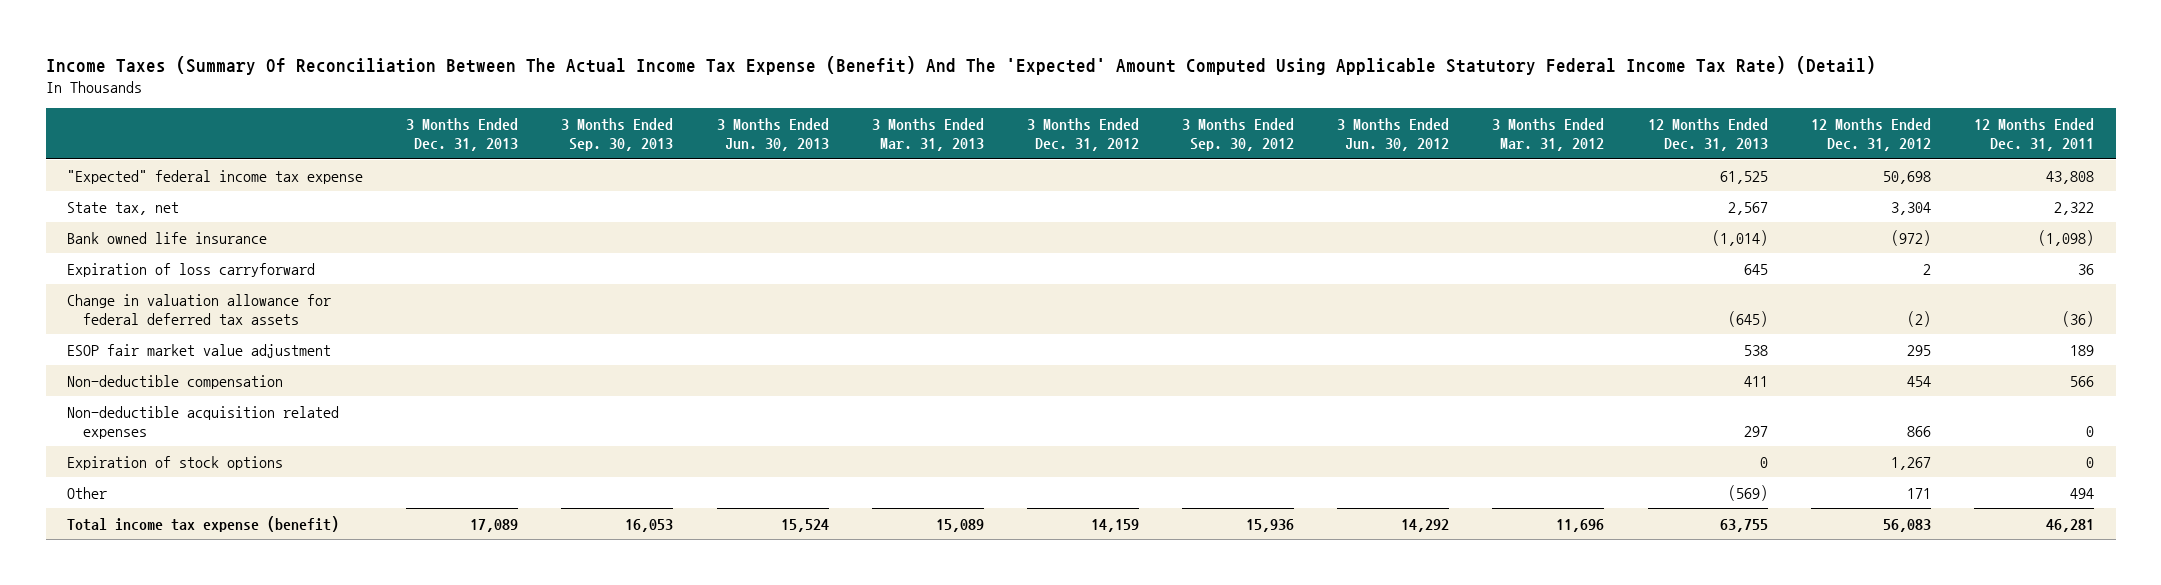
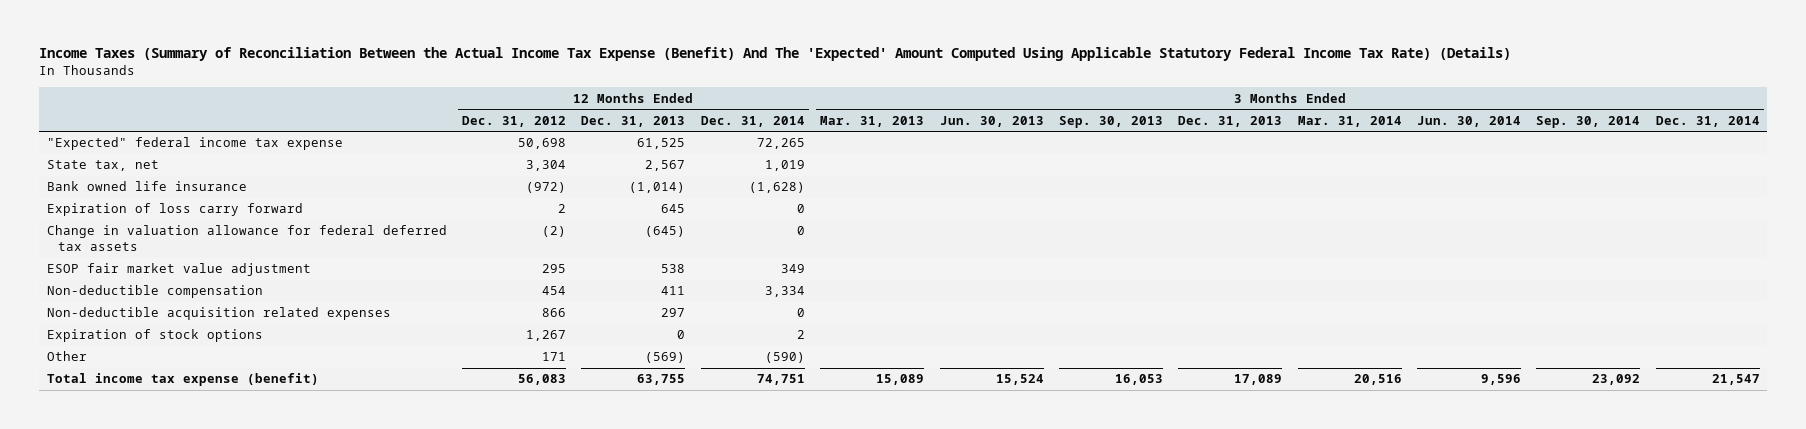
- Income Taxes (Summary Of Reconciliation Between The Actual Income Tax Expense (Benefit) And The 'Expected' Amount Computed Using Applicable Statutory Federal Income Tax Rate) (Detail)
+ Income Taxes (Summary of Reconciliation Between the Actual Income Tax Expense (Benefit) And The 'Expected' Amount Computed Using Applicable Statutory Federal Income Tax Rate) (Details)
- | 3 Months Ended Dec. 31, 2013 | 3 Months Ended Sep. 30, 2013 | 3 Months Ended Jun. 30, 2013 | 3 Months Ended Mar. 31, 2013 | 3 Months Ended Dec. 31, 2012 | 3 Months Ended Sep. 30, 2012 | 3 Months Ended Jun. 30, 2012 | 3 Months Ended Mar. 31, 2012 | 12 Months Ended Dec. 31, 2013 | 12 Months Ended Dec. 31, 2012 | 12 Months Ended Dec. 31, 2011
+ | 12 Months Ended Dec. 31, 2012 | 12 Months Ended Dec. 31, 2013 | 12 Months Ended Dec. 31, 2014 | 3 Months Ended Mar. 31, 2013 | 3 Months Ended Jun. 30, 2013 | 3 Months Ended Sep. 30, 2013 | 3 Months Ended Dec. 31, 2013 | 3 Months Ended Mar. 31, 2014 | 3 Months Ended Jun. 30, 2014 | 3 Months Ended Sep. 30, 2014 | 3 Months Ended Dec. 31, 2014
- Expiration of loss carryforward | | | | | | | | | 645 | 2 | 36
+ Expiration of loss carry forward | 2 | 645 | 0 | | | | | | | |

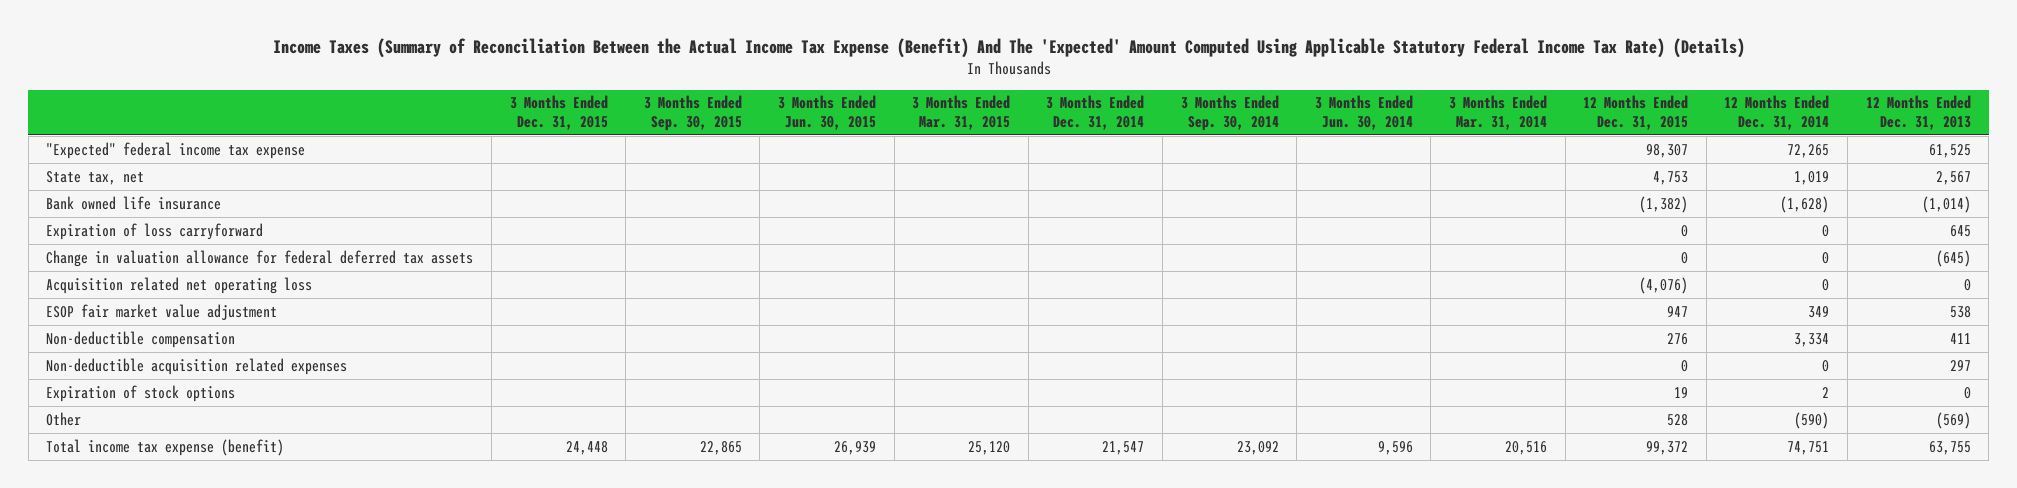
- | 12 Months Ended Dec. 31, 2012 | 12 Months Ended Dec. 31, 2013 | 12 Months Ended Dec. 31, 2014 | 3 Months Ended Mar. 31, 2013 | 3 Months Ended Jun. 30, 2013 | 3 Months Ended Sep. 30, 2013 | 3 Months Ended Dec. 31, 2013 | 3 Months Ended Mar. 31, 2014 | 3 Months Ended Jun. 30, 2014 | 3 Months Ended Sep. 30, 2014 | 3 Months Ended Dec. 31, 2014
+ | 3 Months Ended Dec. 31, 2015 | 3 Months Ended Sep. 30, 2015 | 3 Months Ended Jun. 30, 2015 | 3 Months Ended Mar. 31, 2015 | 3 Months Ended Dec. 31, 2014 | 3 Months Ended Sep. 30, 2014 | 3 Months Ended Jun. 30, 2014 | 3 Months Ended Mar. 31, 2014 | 12 Months Ended Dec. 31, 2015 | 12 Months Ended Dec. 31, 2014 | 12 Months Ended Dec. 31, 2013
- Expiration of loss carry forward | 2 | 645 | 0 | | | | | | | |
+ Expiration of loss carryforward | | | | | | | | | 0 | 0 | 645
+ Acquisition related net operating loss | | | | | | | | | (4,076) | 0 | 0

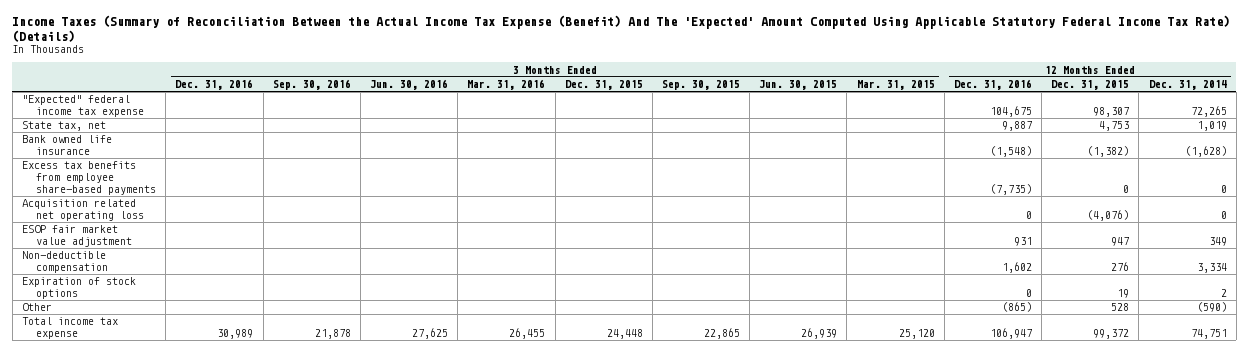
- | 3 Months Ended Dec. 31, 2015 | 3 Months Ended Sep. 30, 2015 | 3 Months Ended Jun. 30, 2015 | 3 Months Ended Mar. 31, 2015 | 3 Months Ended Dec. 31, 2014 | 3 Months Ended Sep. 30, 2014 | 3 Months Ended Jun. 30, 2014 | 3 Months Ended Mar. 31, 2014 | 12 Months Ended Dec. 31, 2015 | 12 Months Ended Dec. 31, 2014 | 12 Months Ended Dec. 31, 2013
+ | 3 Months Ended Dec. 31, 2016 | 3 Months Ended Sep. 30, 2016 | 3 Months Ended Jun. 30, 2016 | 3 Months Ended Mar. 31, 2016 | 3 Months Ended Dec. 31, 2015 | 3 Months Ended Sep. 30, 2015 | 3 Months Ended Jun. 30, 2015 | 3 Months Ended Mar. 31, 2015 | 12 Months Ended Dec. 31, 2016 | 12 Months Ended Dec. 31, 2015 | 12 Months Ended Dec. 31, 2014
- Expiration of loss carryforward | | | | | | | | | 0 | 0 | 645
- Change in valuation allowance for federal deferred tax assets | | | | | | | | | 0 | 0 | (645)
+ Excess tax benefits from employee share-based payments | | | | | | | | | (7,735) | 0 | 0
- Non-deductible acquisition related expenses | | | | | | | | | 0 | 0 | 297
- Total income tax expense (benefit) | 24,448 | 22,865 | 26,939 | 25,120 | 21,547 | 23,092 | 9,596 | 20,516 | 99,372 | 74,751 | 63,755
+ Total income tax expense | 30,989 | 21,878 | 27,625 | 26,455 | 24,448 | 22,865 | 26,939 | 25,120 | 106,947 | 99,372 | 74,751

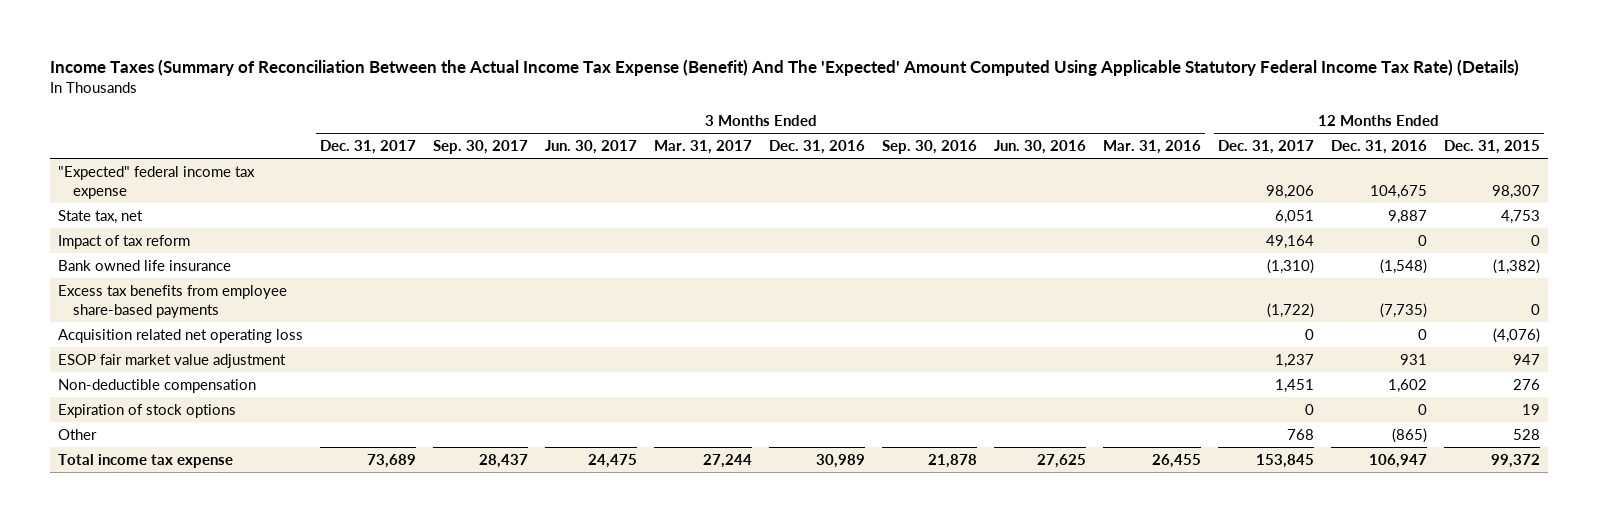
- | 3 Months Ended Dec. 31, 2016 | 3 Months Ended Sep. 30, 2016 | 3 Months Ended Jun. 30, 2016 | 3 Months Ended Mar. 31, 2016 | 3 Months Ended Dec. 31, 2015 | 3 Months Ended Sep. 30, 2015 | 3 Months Ended Jun. 30, 2015 | 3 Months Ended Mar. 31, 2015 | 12 Months Ended Dec. 31, 2016 | 12 Months Ended Dec. 31, 2015 | 12 Months Ended Dec. 31, 2014
+ | 3 Months Ended Dec. 31, 2017 | 3 Months Ended Sep. 30, 2017 | 3 Months Ended Jun. 30, 2017 | 3 Months Ended Mar. 31, 2017 | 3 Months Ended Dec. 31, 2016 | 3 Months Ended Sep. 30, 2016 | 3 Months Ended Jun. 30, 2016 | 3 Months Ended Mar. 31, 2016 | 12 Months Ended Dec. 31, 2017 | 12 Months Ended Dec. 31, 2016 | 12 Months Ended Dec. 31, 2015
+ Impact of tax reform | | | | | | | | | 49,164 | 0 | 0

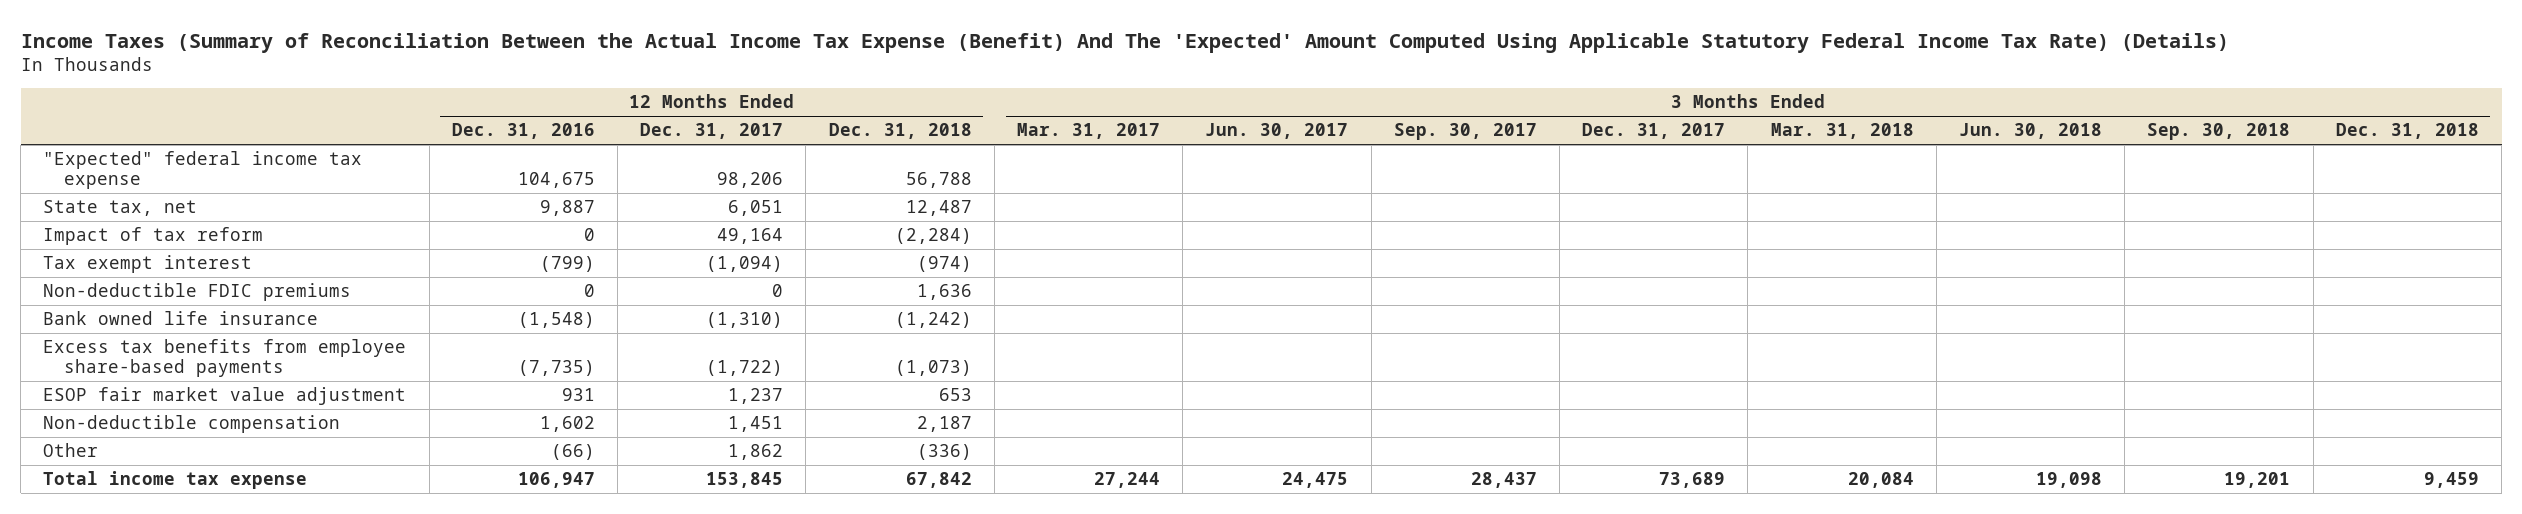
- | 3 Months Ended Dec. 31, 2017 | 3 Months Ended Sep. 30, 2017 | 3 Months Ended Jun. 30, 2017 | 3 Months Ended Mar. 31, 2017 | 3 Months Ended Dec. 31, 2016 | 3 Months Ended Sep. 30, 2016 | 3 Months Ended Jun. 30, 2016 | 3 Months Ended Mar. 31, 2016 | 12 Months Ended Dec. 31, 2017 | 12 Months Ended Dec. 31, 2016 | 12 Months Ended Dec. 31, 2015
+ | 12 Months Ended Dec. 31, 2016 | 12 Months Ended Dec. 31, 2017 | 12 Months Ended Dec. 31, 2018 | 3 Months Ended Mar. 31, 2017 | 3 Months Ended Jun. 30, 2017 | 3 Months Ended Sep. 30, 2017 | 3 Months Ended Dec. 31, 2017 | 3 Months Ended Mar. 31, 2018 | 3 Months Ended Jun. 30, 2018 | 3 Months Ended Sep. 30, 2018 | 3 Months Ended Dec. 31, 2018
+ Tax exempt interest | (799) | (1,094) | (974) | | | | | | | |
+ Non-deductible FDIC premiums | 0 | 0 | 1,636 | | | | | | | |
- Acquisition related net operating loss | | | | | | | | | 0 | 0 | (4,076)
- Expiration of stock options | | | | | | | | | 0 | 0 | 19
- Other | | | | | | | | | 768 | (865) | 528
+ Other | (66) | 1,862 | (336) | | | | | | | |

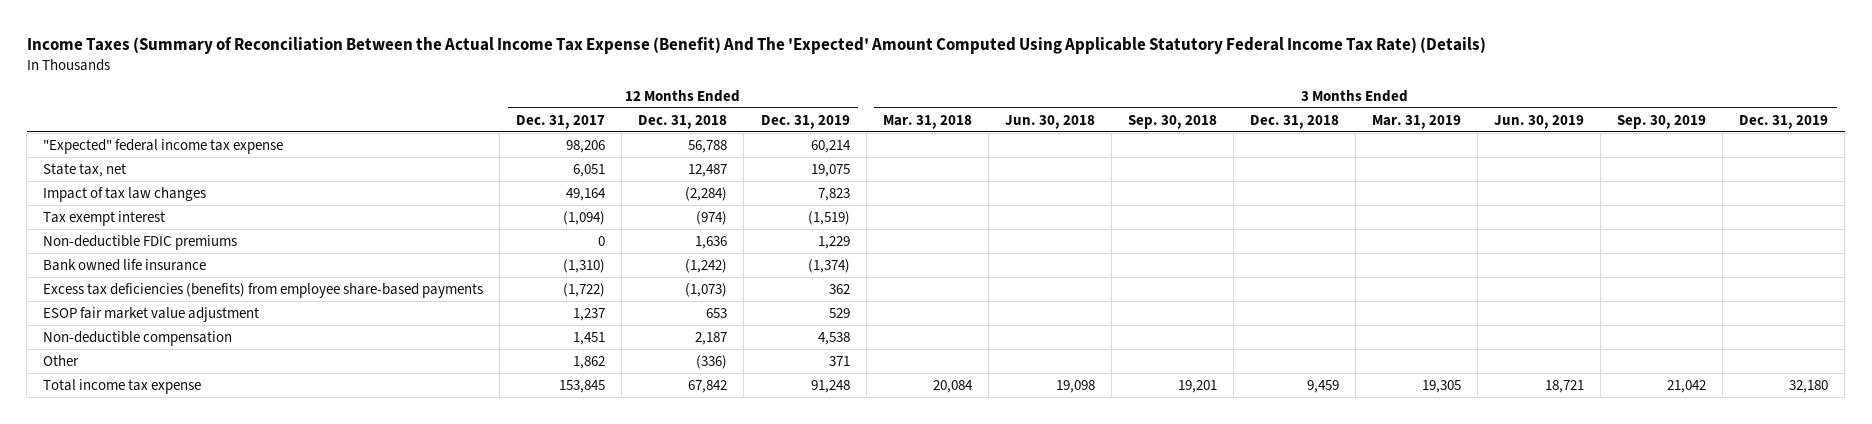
- | 12 Months Ended Dec. 31, 2016 | 12 Months Ended Dec. 31, 2017 | 12 Months Ended Dec. 31, 2018 | 3 Months Ended Mar. 31, 2017 | 3 Months Ended Jun. 30, 2017 | 3 Months Ended Sep. 30, 2017 | 3 Months Ended Dec. 31, 2017 | 3 Months Ended Mar. 31, 2018 | 3 Months Ended Jun. 30, 2018 | 3 Months Ended Sep. 30, 2018 | 3 Months Ended Dec. 31, 2018
+ | 12 Months Ended Dec. 31, 2017 | 12 Months Ended Dec. 31, 2018 | 12 Months Ended Dec. 31, 2019 | 3 Months Ended Mar. 31, 2018 | 3 Months Ended Jun. 30, 2018 | 3 Months Ended Sep. 30, 2018 | 3 Months Ended Dec. 31, 2018 | 3 Months Ended Mar. 31, 2019 | 3 Months Ended Jun. 30, 2019 | 3 Months Ended Sep. 30, 2019 | 3 Months Ended Dec. 31, 2019
- Impact of tax reform | 0 | 49,164 | (2,284) | | | | | | | |
+ Impact of tax law changes | 49,164 | (2,284) | 7,823 | | | | | | | |
- Excess tax benefits from employee share-based payments | (7,735) | (1,722) | (1,073) | | | | | | | |
+ Excess tax deficiencies (benefits) from employee share-based payments | (1,722) | (1,073) | 362 | | | | | | | |

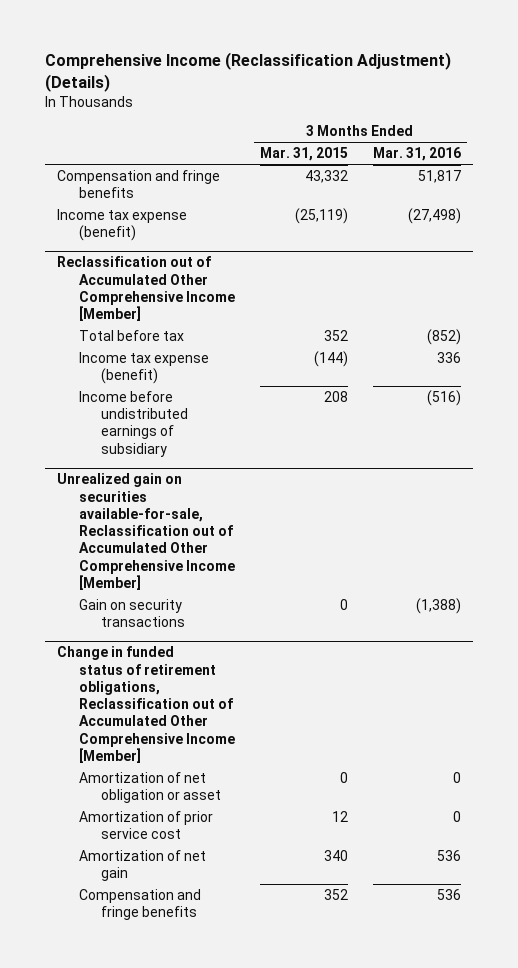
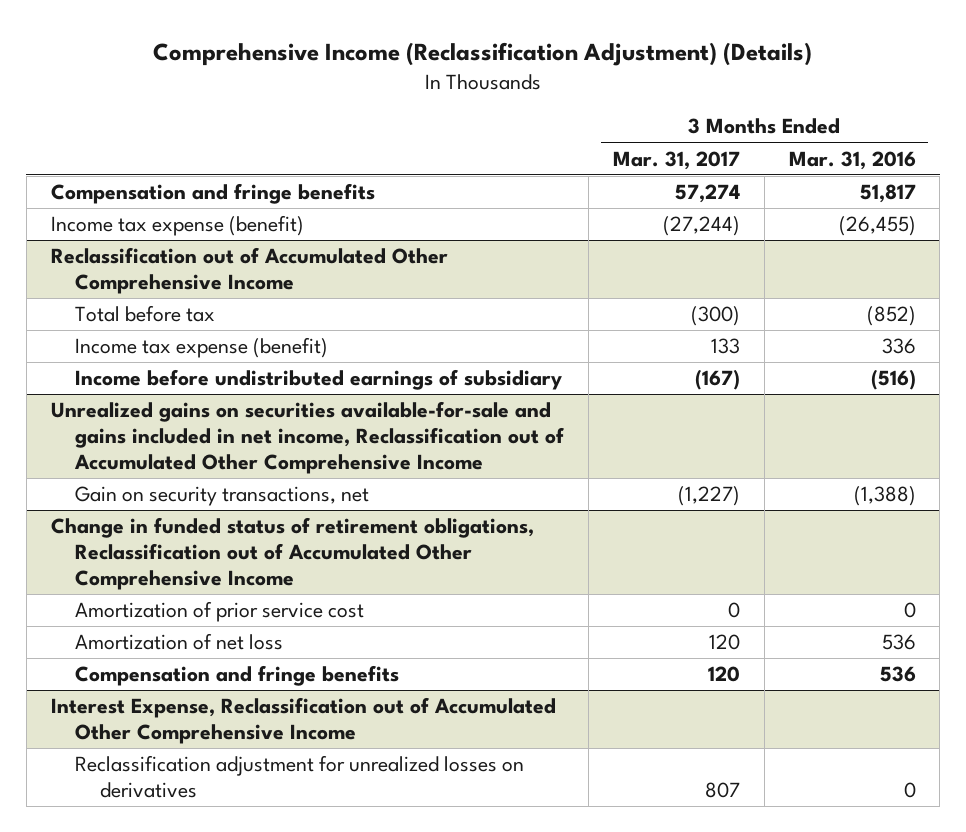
- | 3 Months Ended Mar. 31, 2015 | 3 Months Ended Mar. 31, 2016
+ | 3 Months Ended Mar. 31, 2017 | 3 Months Ended Mar. 31, 2016
- Income tax expense (benefit) | (25,119) | (27,498)
- Reclassification out of Accumulated Other Comprehensive Income [Member]
+ Income tax expense (benefit) | (27,244) | (26,455)
+ Reclassification out of Accumulated Other Comprehensive Income
- Unrealized gain on securities available-for-sale, Reclassification out of Accumulated Other Comprehensive Income [Member]
- Gain on security transactions | 0 | (1,388)
- Change in funded status of retirement obligations, Reclassification out of Accumulated Other Comprehensive Income [Member]
- Amortization of net obligation or asset | 0 | 0
+ Unrealized gains on securities available-for-sale and gains included in net income, Reclassification out of Accumulated Other Comprehensive Income
+ Gain on security transactions, net | (1,227) | (1,388)
+ Change in funded status of retirement obligations, Reclassification out of Accumulated Other Comprehensive Income
- Amortization of net gain | 340 | 536
+ Amortization of net loss | 120 | 536
+ Interest Expense, Reclassification out of Accumulated Other Comprehensive Income
+ Reclassification adjustment for unrealized losses on derivatives | 807 | 0

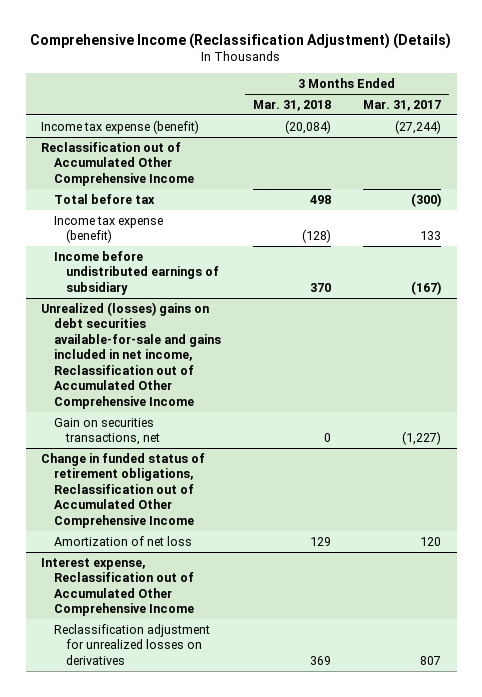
- | 3 Months Ended Mar. 31, 2017 | 3 Months Ended Mar. 31, 2016
+ | 3 Months Ended Mar. 31, 2018 | 3 Months Ended Mar. 31, 2017
- Compensation and fringe benefits | 57,274 | 51,817
- Unrealized gains on securities available-for-sale and gains included in net income, Reclassification out of Accumulated Other Comprehensive Income
- Gain on security transactions, net | (1,227) | (1,388)
+ Unrealized (losses) gains on debt securities available-for-sale and gains included in net income, Reclassification out of Accumulated Other Comprehensive Income
+ Gain on securities transactions, net | 0 | (1,227)
@ Change in funded status of retirement obligations, Reclassification out of Accumulated Other Comprehensive Income
- Amortization of prior service cost | 0 | 0
- Compensation and fringe benefits | 120 | 536
- Interest Expense, Reclassification out of Accumulated Other Comprehensive Income
+ Interest expense, Reclassification out of Accumulated Other Comprehensive Income

